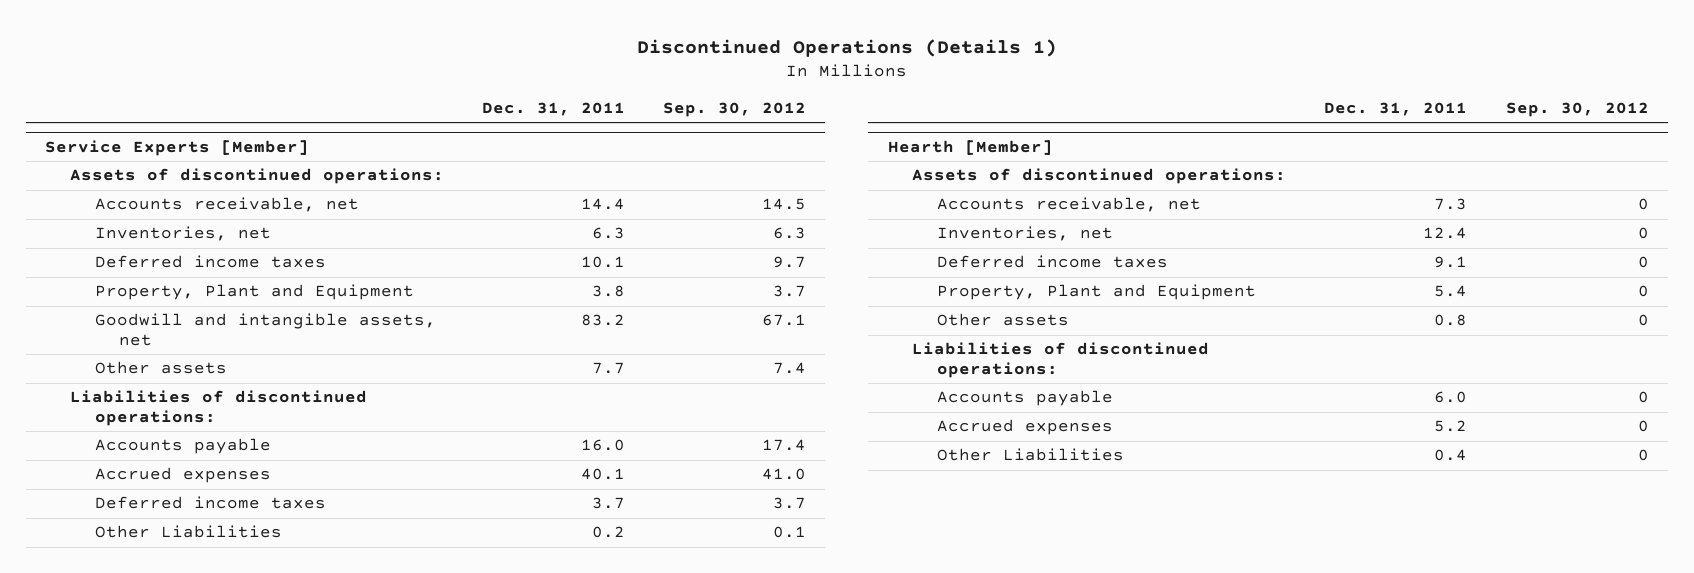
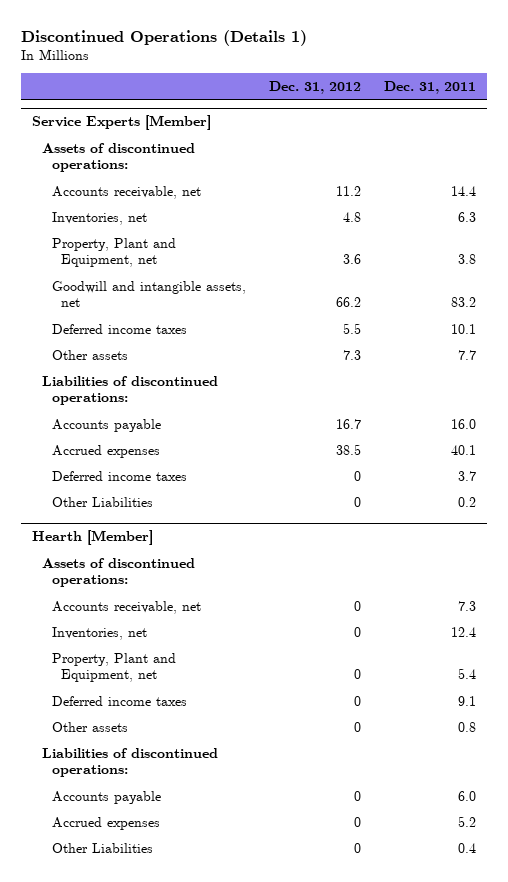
- | Dec. 31, 2011 | Sep. 30, 2012
+ | Dec. 31, 2012 | Dec. 31, 2011
@ Service Experts [Member]
- Property, Plant and Equipment | 3.8 | 3.7
+ Property, Plant and Equipment, net | 3.6 | 3.8
moved down: Deferred income taxes | 5.5 | 10.1
@ Hearth [Member]
+ Property, Plant and Equipment, net | 0 | 5.4
- Property, Plant and Equipment | 5.4 | 0

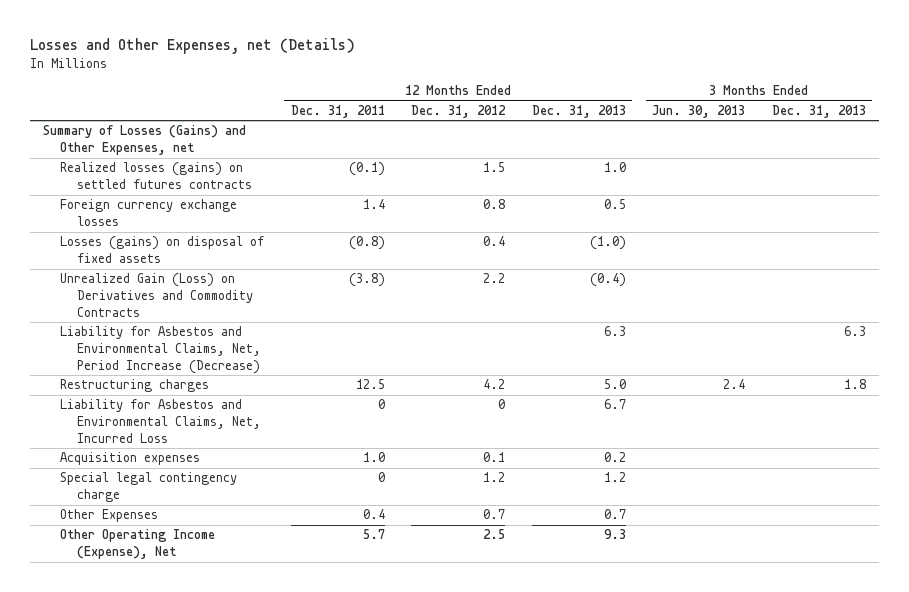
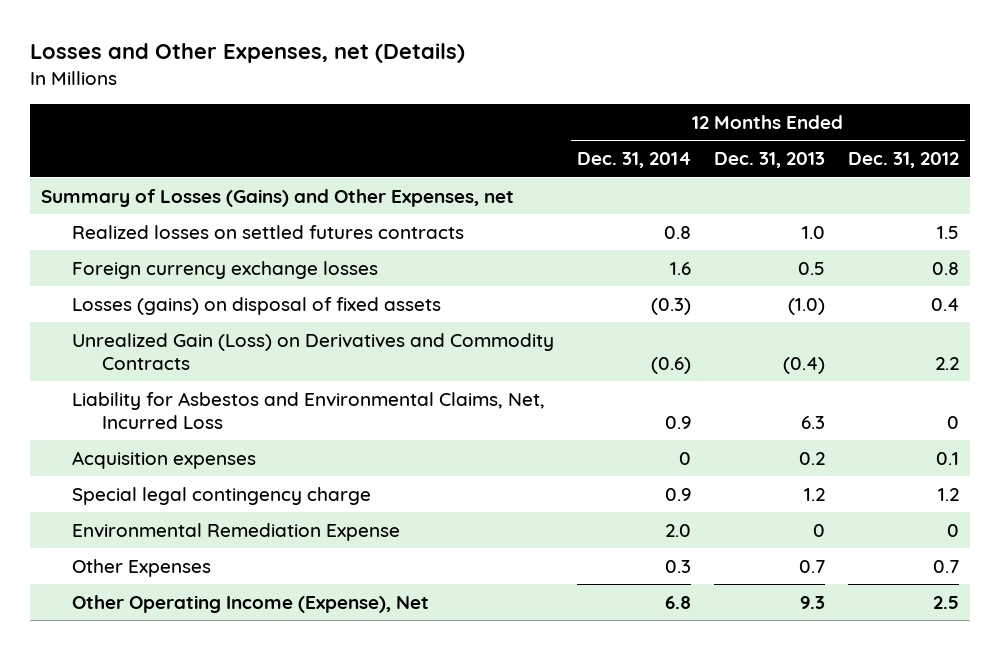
- | 12 Months Ended Dec. 31, 2011 | 12 Months Ended Dec. 31, 2012 | 12 Months Ended Dec. 31, 2013 | 3 Months Ended Jun. 30, 2013 | 3 Months Ended Dec. 31, 2013
+ | 12 Months Ended Dec. 31, 2014 | 12 Months Ended Dec. 31, 2013 | 12 Months Ended Dec. 31, 2012
- Realized losses (gains) on settled futures contracts | (0.1) | 1.5 | 1.0 | |
+ Realized losses on settled futures contracts | 0.8 | 1.0 | 1.5
- Liability for Asbestos and Environmental Claims, Net, Period Increase (Decrease) | | | 6.3 | | 6.3
- Restructuring charges | 12.5 | 4.2 | 5.0 | 2.4 | 1.8
- Liability for Asbestos and Environmental Claims, Net, Incurred Loss | 0 | 0 | 6.7 | |
+ Liability for Asbestos and Environmental Claims, Net, Incurred Loss | 0.9 | 6.3 | 0
+ Environmental Remediation Expense | 2.0 | 0 | 0

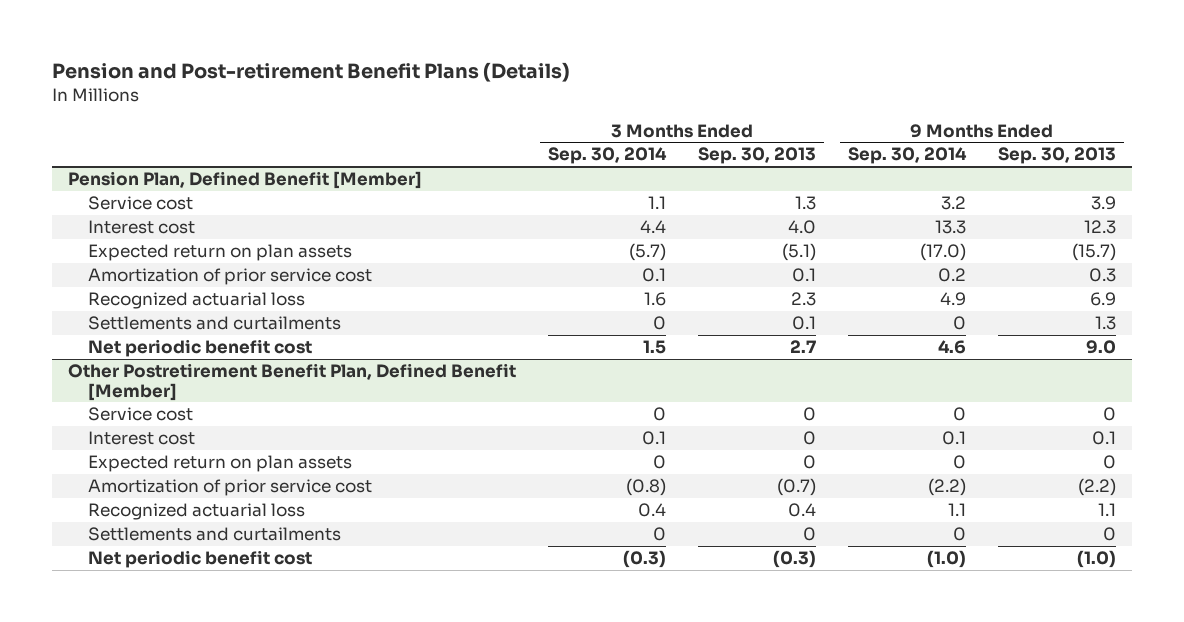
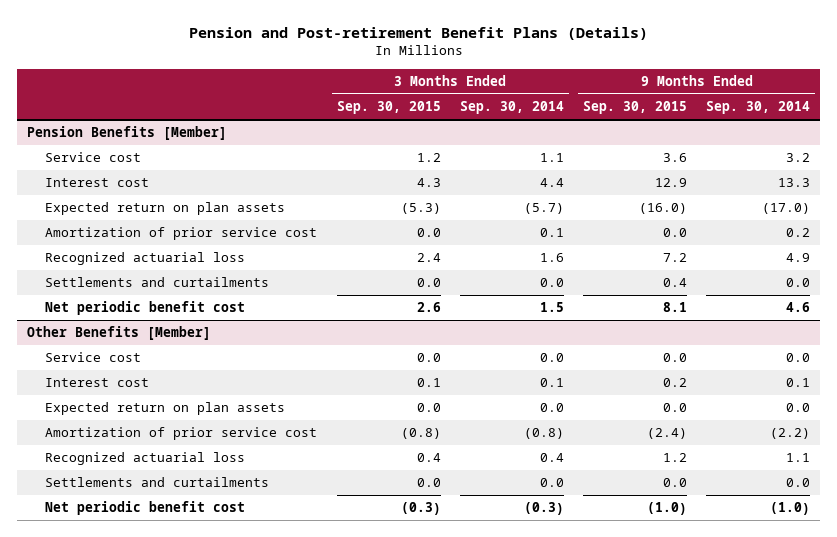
- | 3 Months Ended Sep. 30, 2014 | 3 Months Ended Sep. 30, 2013 | 9 Months Ended Sep. 30, 2014 | 9 Months Ended Sep. 30, 2013
+ | 3 Months Ended Sep. 30, 2015 | 3 Months Ended Sep. 30, 2014 | 9 Months Ended Sep. 30, 2015 | 9 Months Ended Sep. 30, 2014
- Pension Plan, Defined Benefit [Member]
+ Pension Benefits [Member]
- Settlements and curtailments | 0 | 0.1 | 0 | 1.3
+ Settlements and curtailments | 0.0 | 0.0 | 0.4 | 0.0
- Other Postretirement Benefit Plan, Defined Benefit [Member]
- Service cost | 0 | 0 | 0 | 0
+ Other Benefits [Member]
+ Service cost | 0.0 | 0.0 | 0.0 | 0.0
- Expected return on plan assets | 0 | 0 | 0 | 0
+ Expected return on plan assets | 0.0 | 0.0 | 0.0 | 0.0
- Settlements and curtailments | 0 | 0 | 0 | 0
+ Settlements and curtailments | 0.0 | 0.0 | 0.0 | 0.0

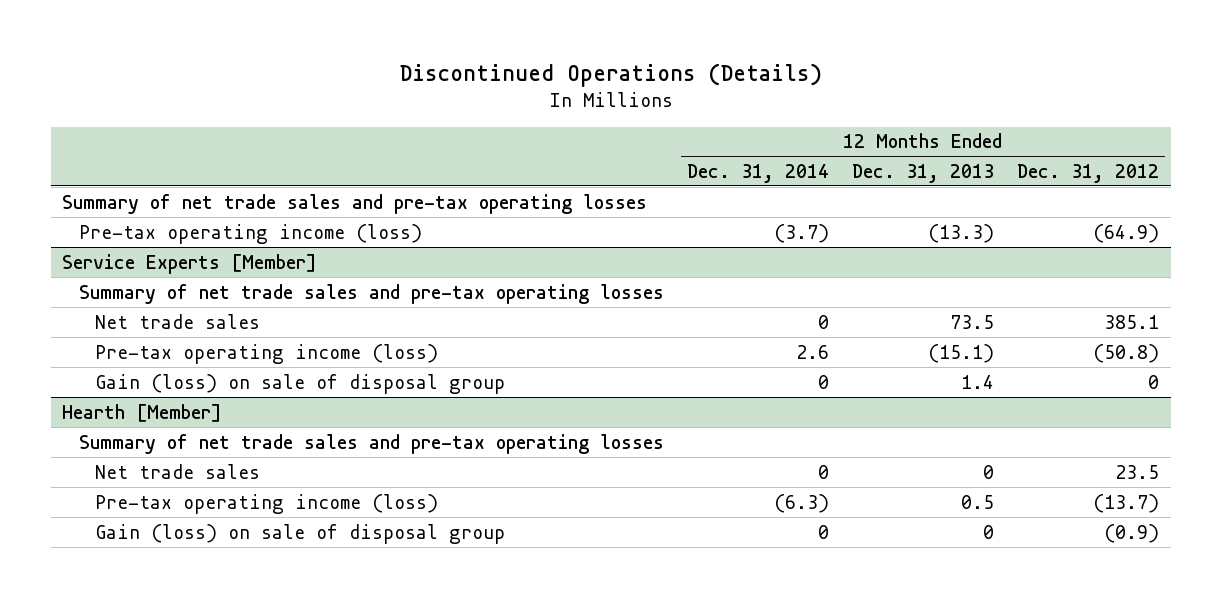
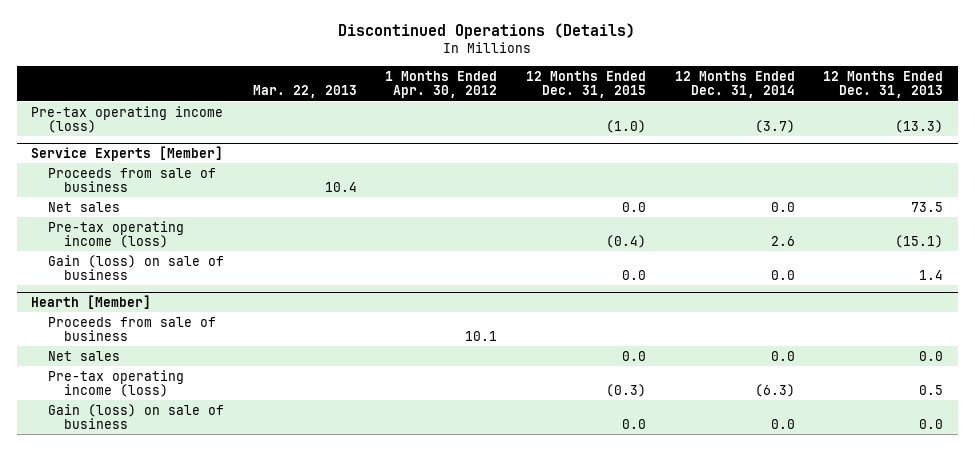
- | 12 Months Ended Dec. 31, 2014 | 12 Months Ended Dec. 31, 2013 | 12 Months Ended Dec. 31, 2012
+ | Mar. 22, 2013 | 1 Months Ended Apr. 30, 2012 | 12 Months Ended Dec. 31, 2015 | 12 Months Ended Dec. 31, 2014 | 12 Months Ended Dec. 31, 2013
- Summary of net trade sales and pre-tax operating losses
@ Service Experts [Member]
- Summary of net trade sales and pre-tax operating losses
- Net trade sales | 0 | 73.5 | 385.1
+ Proceeds from sale of business | 10.4 | | | |
+ Net sales | | | 0.0 | 0.0 | 73.5
- Gain (loss) on sale of disposal group | 0 | 1.4 | 0
+ Gain (loss) on sale of business | | | 0.0 | 0.0 | 1.4
@ Hearth [Member]
- Summary of net trade sales and pre-tax operating losses
- Net trade sales | 0 | 0 | 23.5
+ Proceeds from sale of business | | 10.1 | | |
+ Net sales | | | 0.0 | 0.0 | 0.0
- Gain (loss) on sale of disposal group | 0 | 0 | (0.9)
+ Gain (loss) on sale of business | | | 0.0 | 0.0 | 0.0

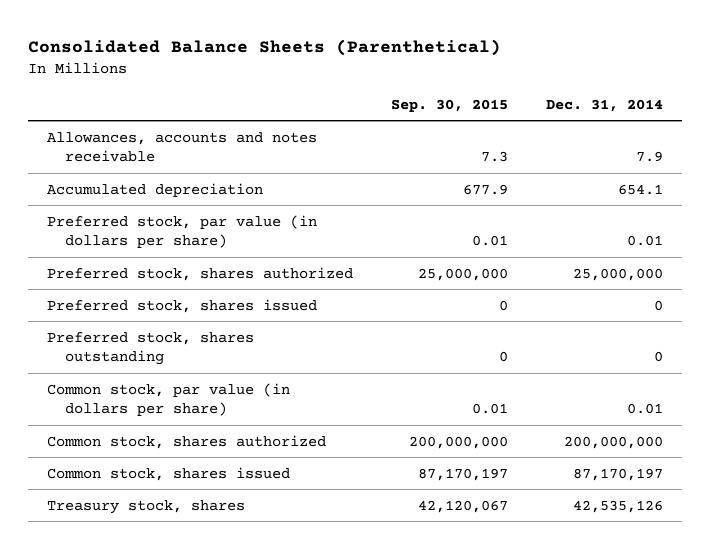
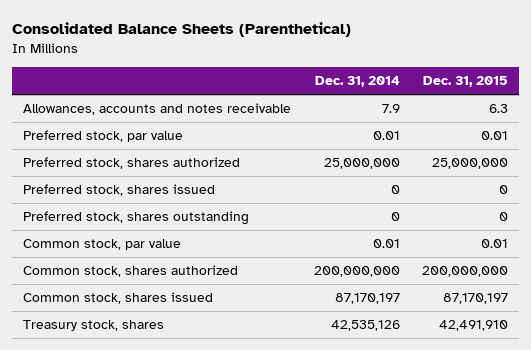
- | Sep. 30, 2015 | Dec. 31, 2014
+ | Dec. 31, 2014 | Dec. 31, 2015
- Accumulated depreciation | 677.9 | 654.1
- Preferred stock, par value (in dollars per share) | 0.01 | 0.01
+ Preferred stock, par value | 0.01 | 0.01
- Common stock, par value (in dollars per share) | 0.01 | 0.01
+ Common stock, par value | 0.01 | 0.01

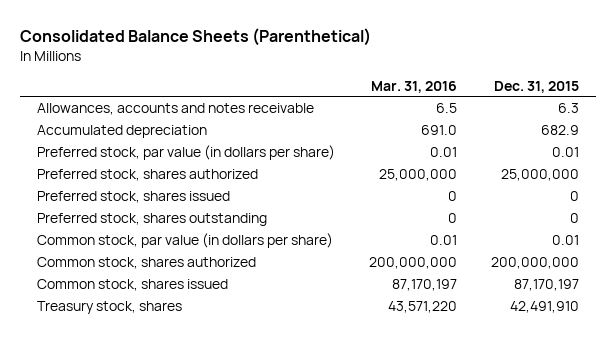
- | Dec. 31, 2014 | Dec. 31, 2015
+ | Mar. 31, 2016 | Dec. 31, 2015
- Preferred stock, par value | 0.01 | 0.01
+ Accumulated depreciation | 691.0 | 682.9
+ Preferred stock, par value (in dollars per share) | 0.01 | 0.01
- Common stock, par value | 0.01 | 0.01
+ Common stock, par value (in dollars per share) | 0.01 | 0.01

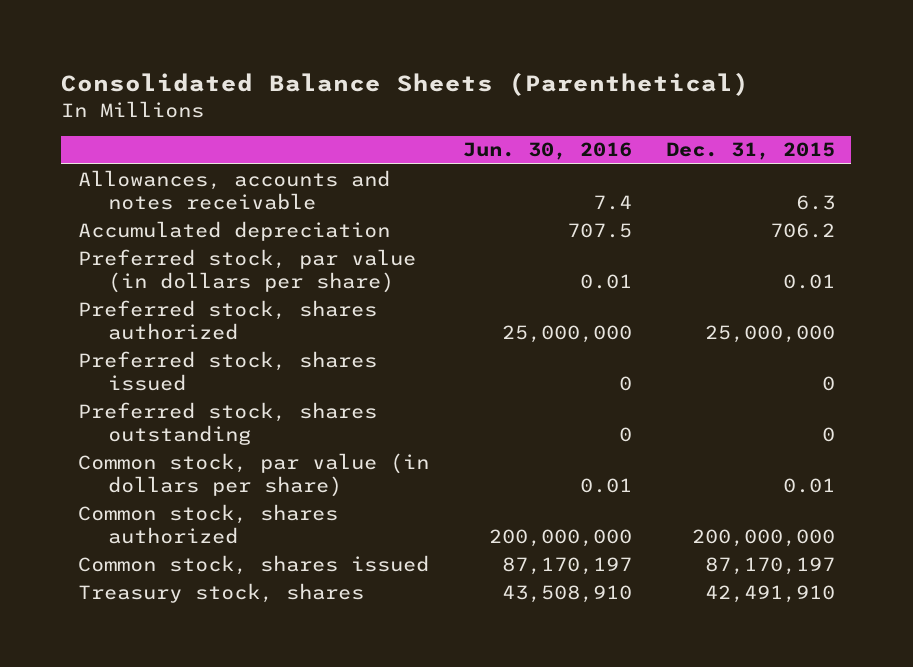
- | Mar. 31, 2016 | Dec. 31, 2015
+ | Jun. 30, 2016 | Dec. 31, 2015
- Accumulated depreciation | 691.0 | 682.9
+ Accumulated depreciation | 707.5 | 706.2

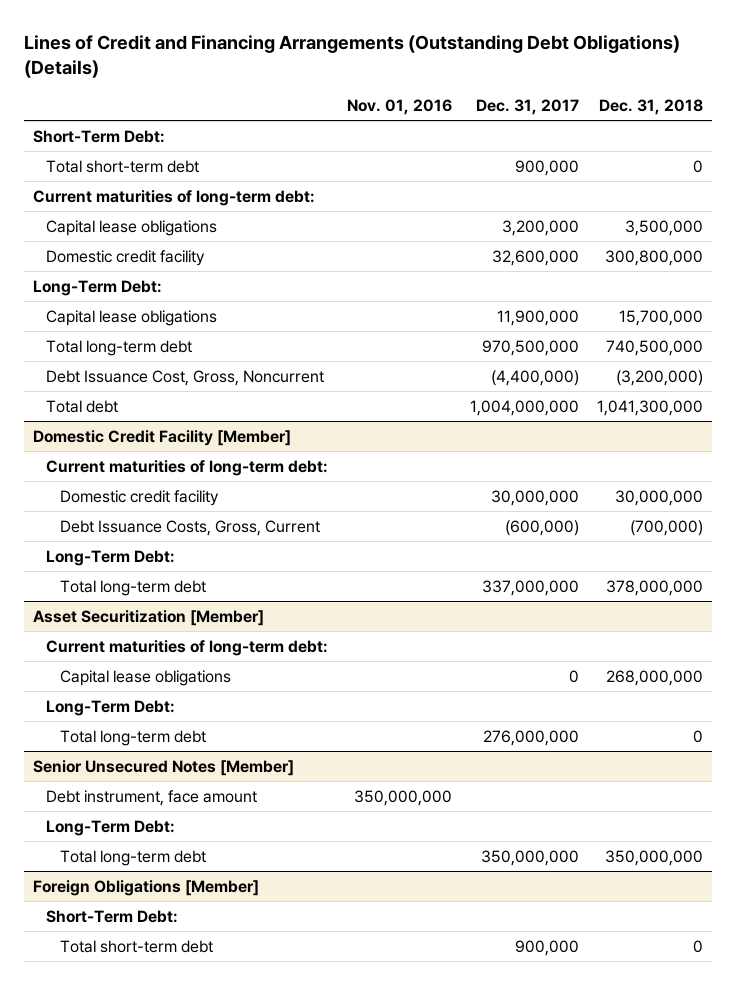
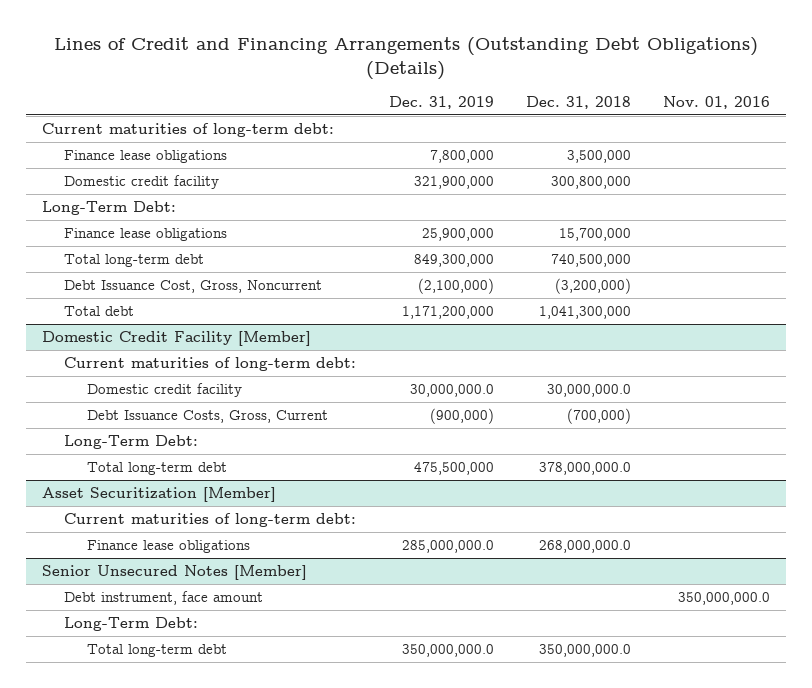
- | Nov. 01, 2016 | Dec. 31, 2017 | Dec. 31, 2018
+ | Dec. 31, 2019 | Dec. 31, 2018 | Nov. 01, 2016
- Short-Term Debt:
- Total short-term debt | | 900,000 | 0
- Capital lease obligations | | 3,200,000 | 3,500,000
+ Finance lease obligations | 7,800,000 | 3,500,000 |
- Capital lease obligations | | 11,900,000 | 15,700,000
+ Finance lease obligations | 25,900,000 | 15,700,000 |
@ Domestic Credit Facility [Member]
- Domestic credit facility | | 30,000,000 | 30,000,000
+ Domestic credit facility | 30,000,000.0 | 30,000,000.0 |
- Total long-term debt | | 337,000,000 | 378,000,000
+ Total long-term debt | 475,500,000 | 378,000,000.0 |
@ Asset Securitization [Member]
- Capital lease obligations | | 0 | 268,000,000
- Long-Term Debt:
- Total long-term debt | | 276,000,000 | 0
+ Finance lease obligations | 285,000,000.0 | 268,000,000.0 |
@ Senior Unsecured Notes [Member]
- Debt instrument, face amount | 350,000,000 | |
+ Debt instrument, face amount | | | 350,000,000.0
- Total long-term debt | | 350,000,000 | 350,000,000
- Foreign Obligations [Member]
- Short-Term Debt:
- Total short-term debt | | 900,000 | 0
@ Senior Unsecured Notes [Member]
+ Total long-term debt | 350,000,000.0 | 350,000,000.0 |

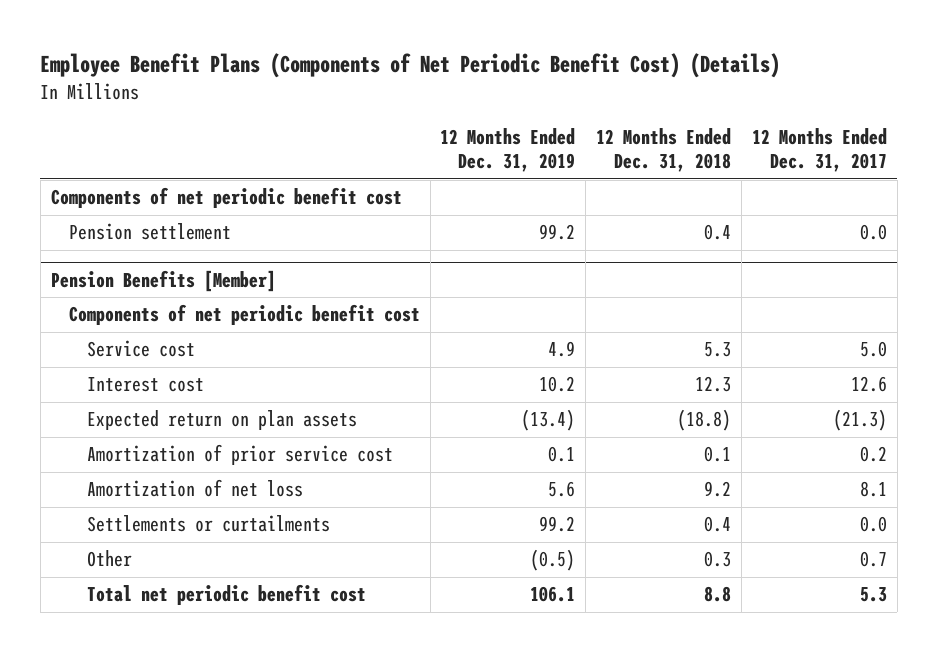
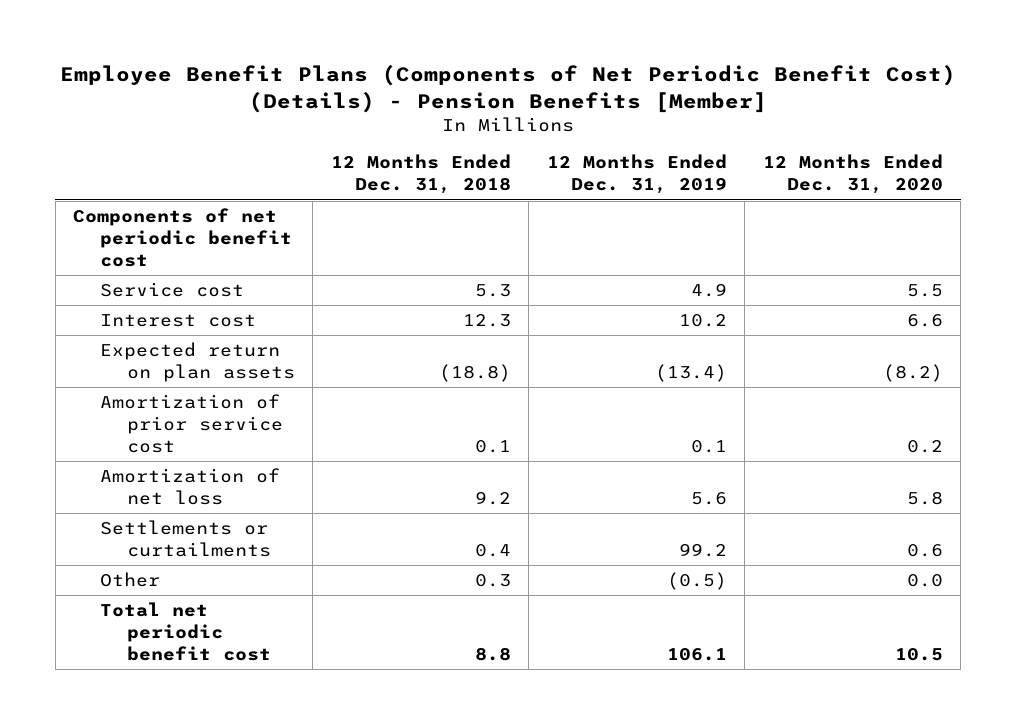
- Employee Benefit Plans (Components of Net Periodic Benefit Cost) (Details)
+ Employee Benefit Plans (Components of Net Periodic Benefit Cost) (Details) - Pension Benefits [Member]
- | 12 Months Ended Dec. 31, 2019 | 12 Months Ended Dec. 31, 2018 | 12 Months Ended Dec. 31, 2017
+ | 12 Months Ended Dec. 31, 2018 | 12 Months Ended Dec. 31, 2019 | 12 Months Ended Dec. 31, 2020
- Pension settlement | 99.2 | 0.4 | 0.0
- Pension Benefits [Member]
- Components of net periodic benefit cost

